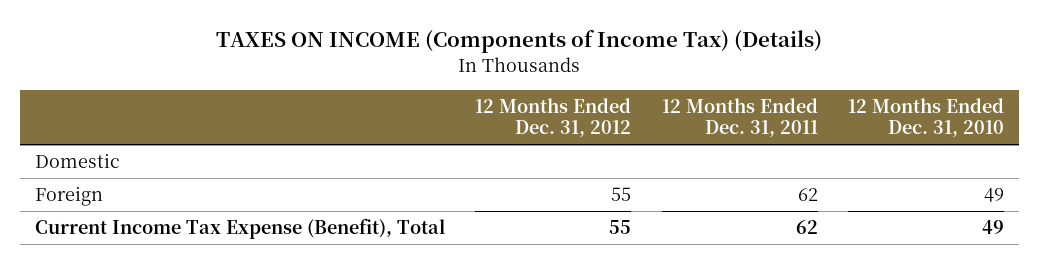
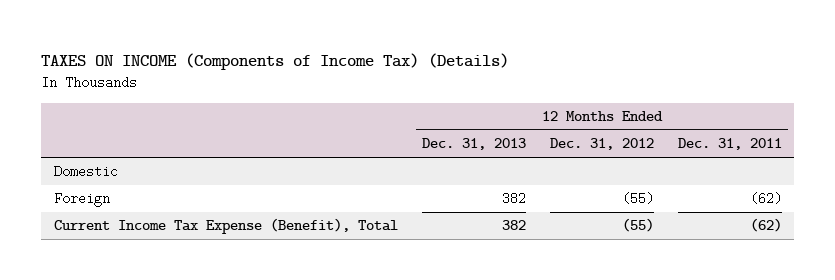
- | 12 Months Ended Dec. 31, 2012 | 12 Months Ended Dec. 31, 2011 | 12 Months Ended Dec. 31, 2010
+ | 12 Months Ended Dec. 31, 2013 | 12 Months Ended Dec. 31, 2012 | 12 Months Ended Dec. 31, 2011
- Foreign | 55 | 62 | 49
- Current Income Tax Expense (Benefit), Total | 55 | 62 | 49
+ Foreign | 382 | (55) | (62)
+ Current Income Tax Expense (Benefit), Total | 382 | (55) | (62)

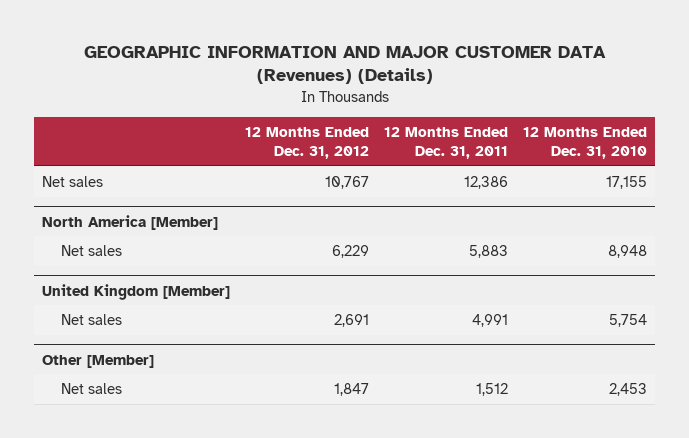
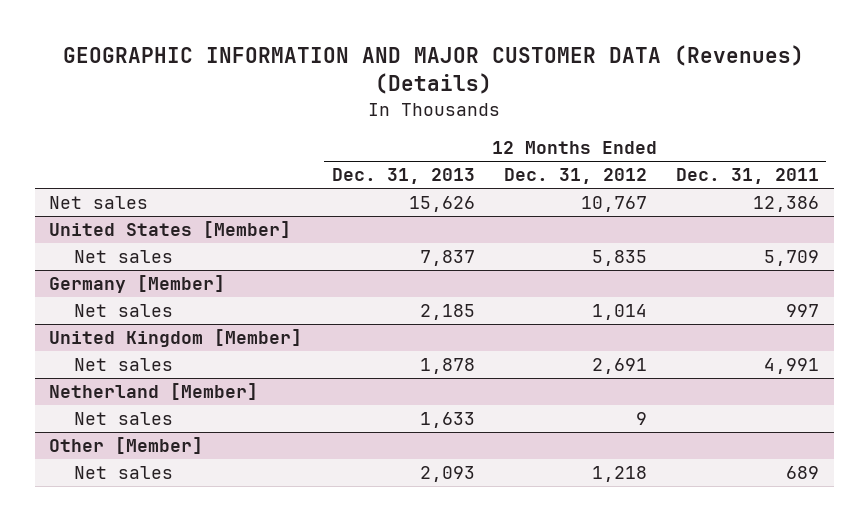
- | 12 Months Ended Dec. 31, 2012 | 12 Months Ended Dec. 31, 2011 | 12 Months Ended Dec. 31, 2010
+ | 12 Months Ended Dec. 31, 2013 | 12 Months Ended Dec. 31, 2012 | 12 Months Ended Dec. 31, 2011
- North America [Member]
- Net sales | 6,229 | 5,883 | 8,948
+ United States [Member]
+ Net sales | 7,837 | 5,835 | 5,709
+ Germany [Member]
+ Net sales | 2,185 | 1,014 | 997
+ Netherland [Member]
+ Net sales | 1,633 | 9 |
@ Other [Member]
- Net sales | 1,847 | 1,512 | 2,453
+ Net sales | 2,093 | 1,218 | 689

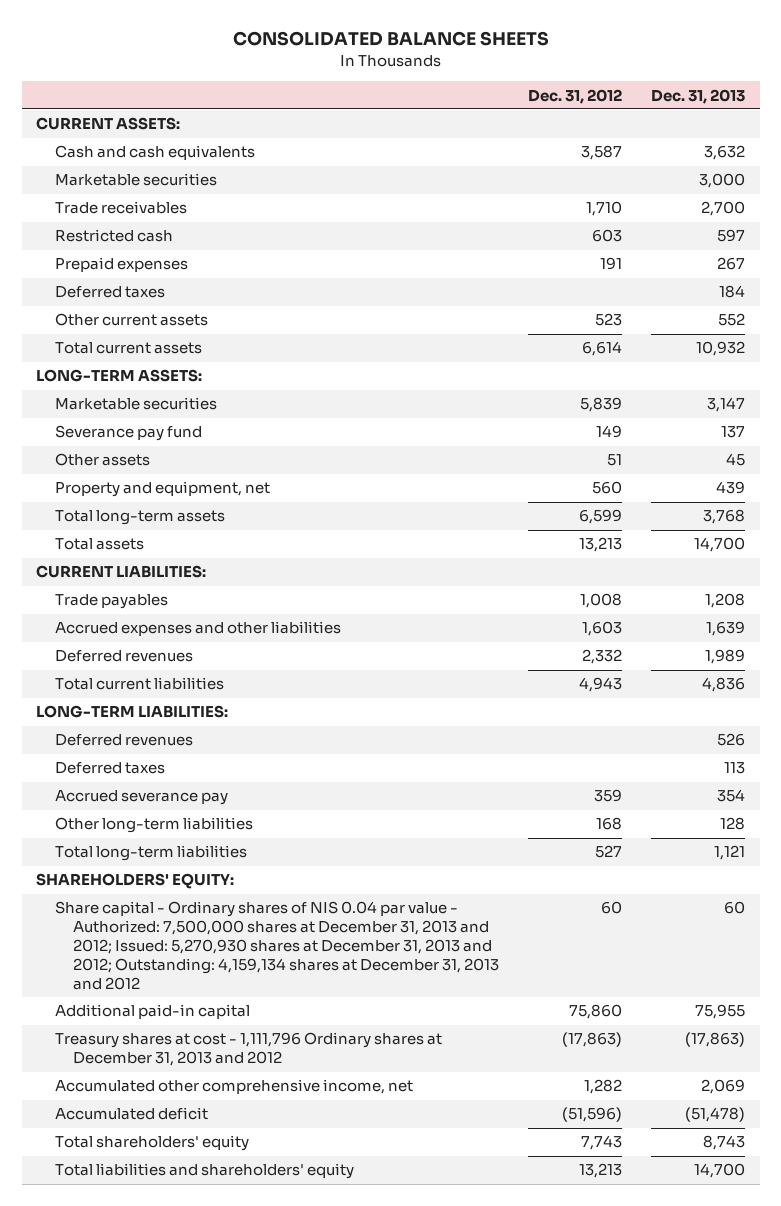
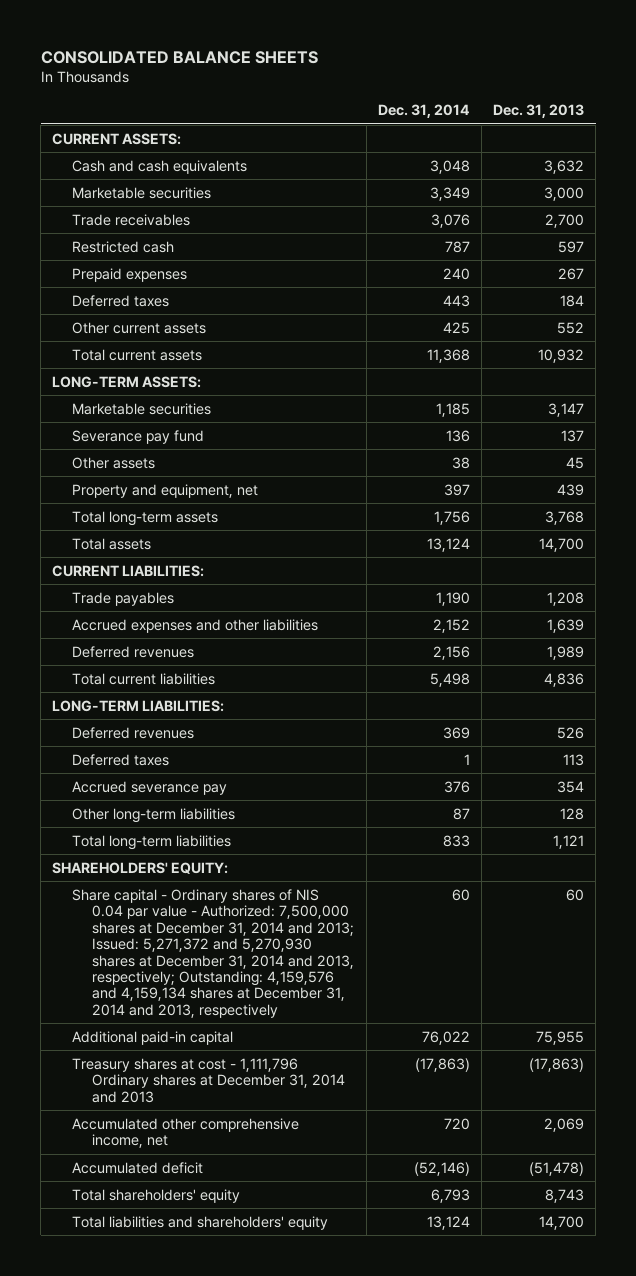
- | Dec. 31, 2012 | Dec. 31, 2013
+ | Dec. 31, 2014 | Dec. 31, 2013
- Share capital - Ordinary shares of NIS 0.04 par value - Authorized: 7,500,000 shares at December 31, 2013 and 2012; Issued: 5,270,930 shares at December 31, 2013 and 2012; Outstanding: 4,159,134 shares at December 31, 2013 and 2012 | 60 | 60
+ Share capital - Ordinary shares of NIS 0.04 par value - Authorized: 7,500,000 shares at December 31, 2014 and 2013; Issued: 5,271,372 and 5,270,930 shares at December 31, 2014 and 2013, respectively; Outstanding: 4,159,576 and 4,159,134 shares at December 31, 2014 and 2013, respectively | 60 | 60
- Treasury shares at cost - 1,111,796 Ordinary shares at December 31, 2013 and 2012 | (17,863) | (17,863)
+ Treasury shares at cost - 1,111,796 Ordinary shares at December 31, 2014 and 2013 | (17,863) | (17,863)

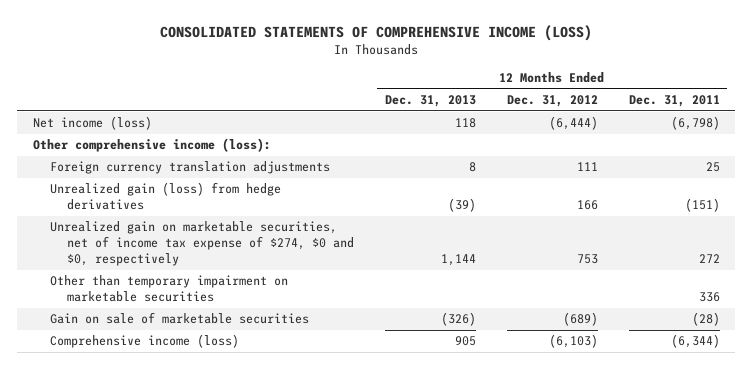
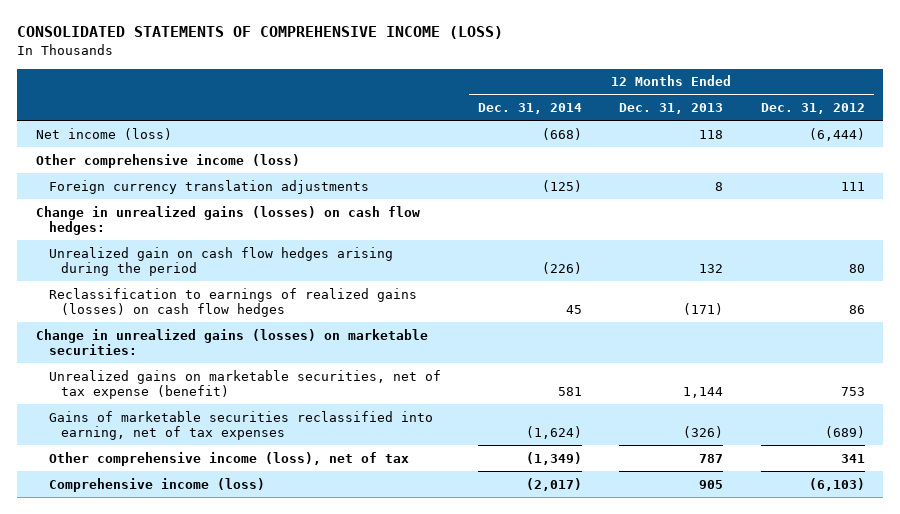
- | 12 Months Ended Dec. 31, 2013 | 12 Months Ended Dec. 31, 2012 | 12 Months Ended Dec. 31, 2011
+ | 12 Months Ended Dec. 31, 2014 | 12 Months Ended Dec. 31, 2013 | 12 Months Ended Dec. 31, 2012
- Other comprehensive income (loss):
+ Other comprehensive income (loss)
- Unrealized gain (loss) from hedge derivatives | (39) | 166 | (151)
- Unrealized gain on marketable securities, net of income tax expense of $274, $0 and $0, respectively | 1,144 | 753 | 272
- Other than temporary impairment on marketable securities | | | 336
- Gain on sale of marketable securities | (326) | (689) | (28)
+ Change in unrealized gains (losses) on cash flow hedges:
+ Unrealized gain on cash flow hedges arising during the period | (226) | 132 | 80
+ Reclassification to earnings of realized gains (losses) on cash flow hedges | 45 | (171) | 86
+ Change in unrealized gains (losses) on marketable securities:
+ Unrealized gains on marketable securities, net of tax expense (benefit) | 581 | 1,144 | 753
+ Gains of marketable securities reclassified into earning, net of tax expenses | (1,624) | (326) | (689)
+ Other comprehensive income (loss), net of tax | (1,349) | 787 | 341

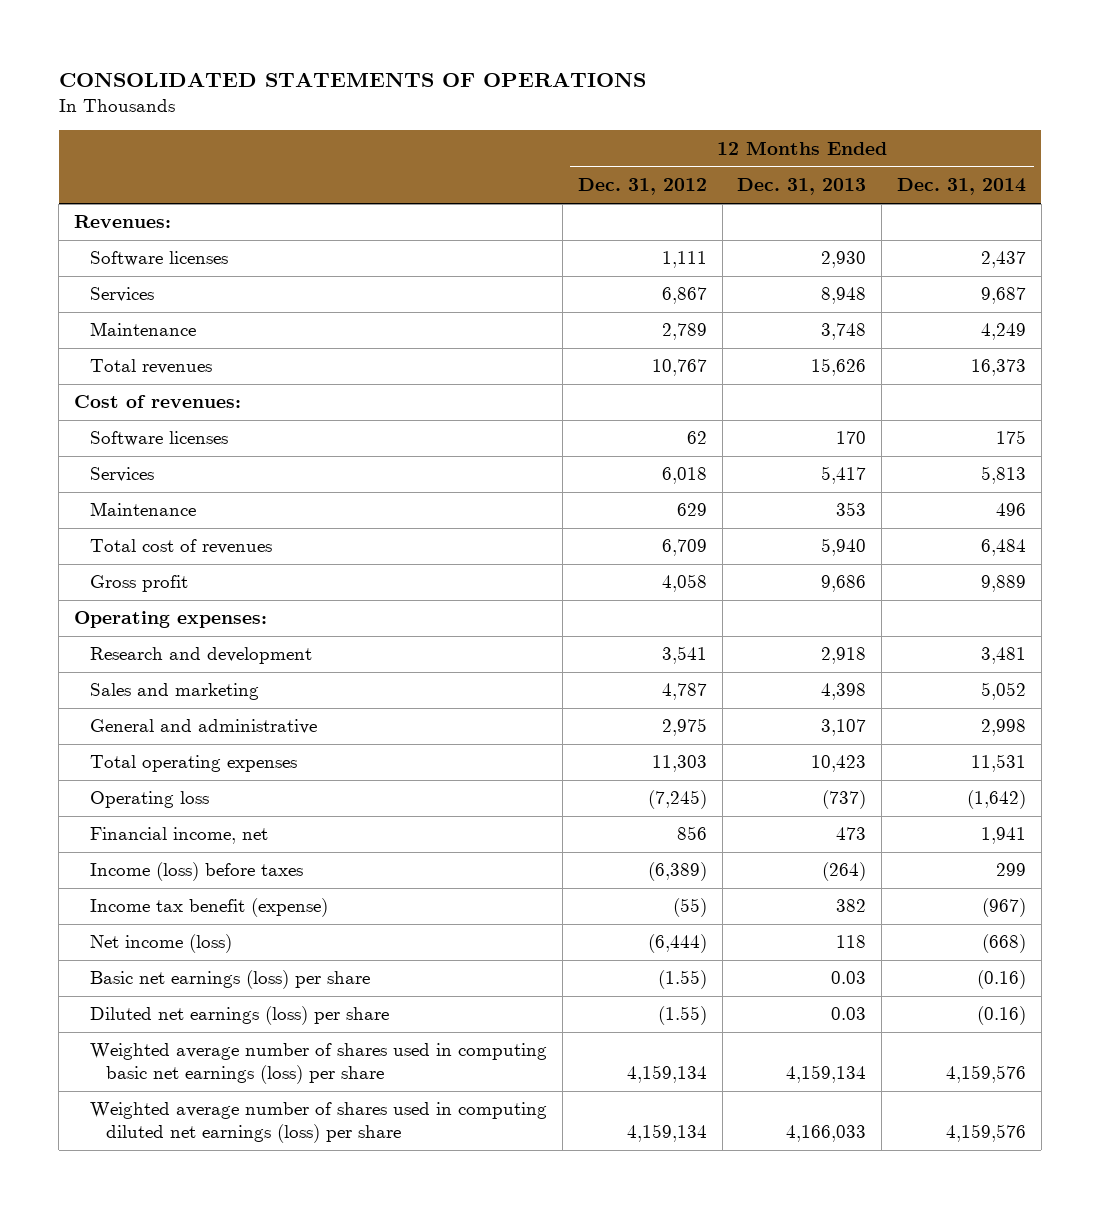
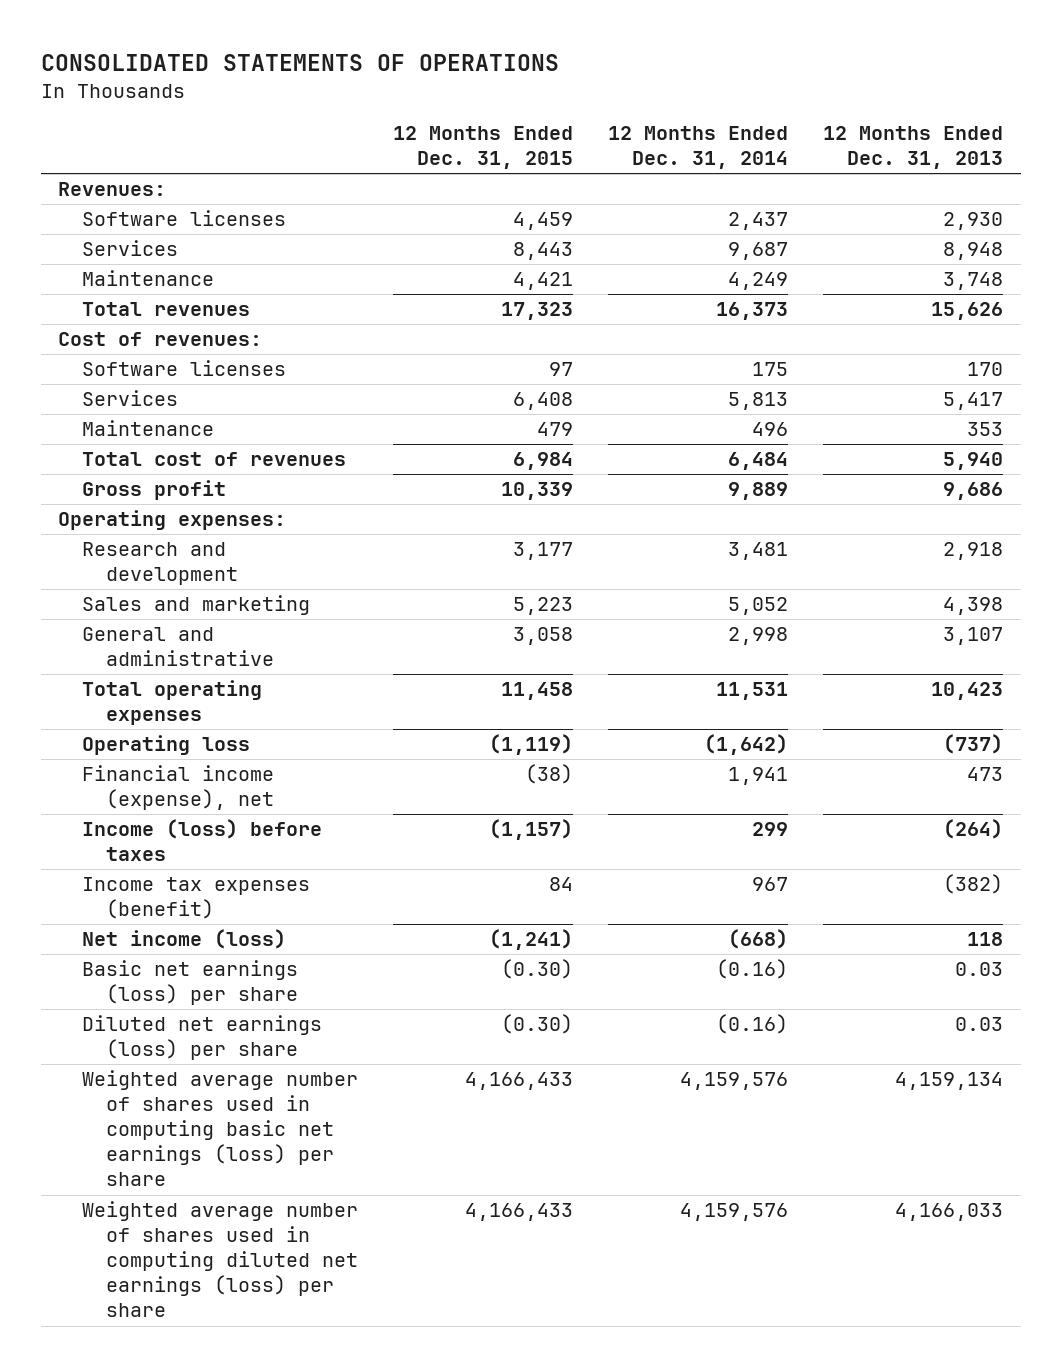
- | 12 Months Ended Dec. 31, 2012 | 12 Months Ended Dec. 31, 2013 | 12 Months Ended Dec. 31, 2014
+ | 12 Months Ended Dec. 31, 2015 | 12 Months Ended Dec. 31, 2014 | 12 Months Ended Dec. 31, 2013
- Financial income, net | 856 | 473 | 1,941
+ Financial income (expense), net | (38) | 1,941 | 473
- Income tax benefit (expense) | (55) | 382 | (967)
+ Income tax expenses (benefit) | 84 | 967 | (382)

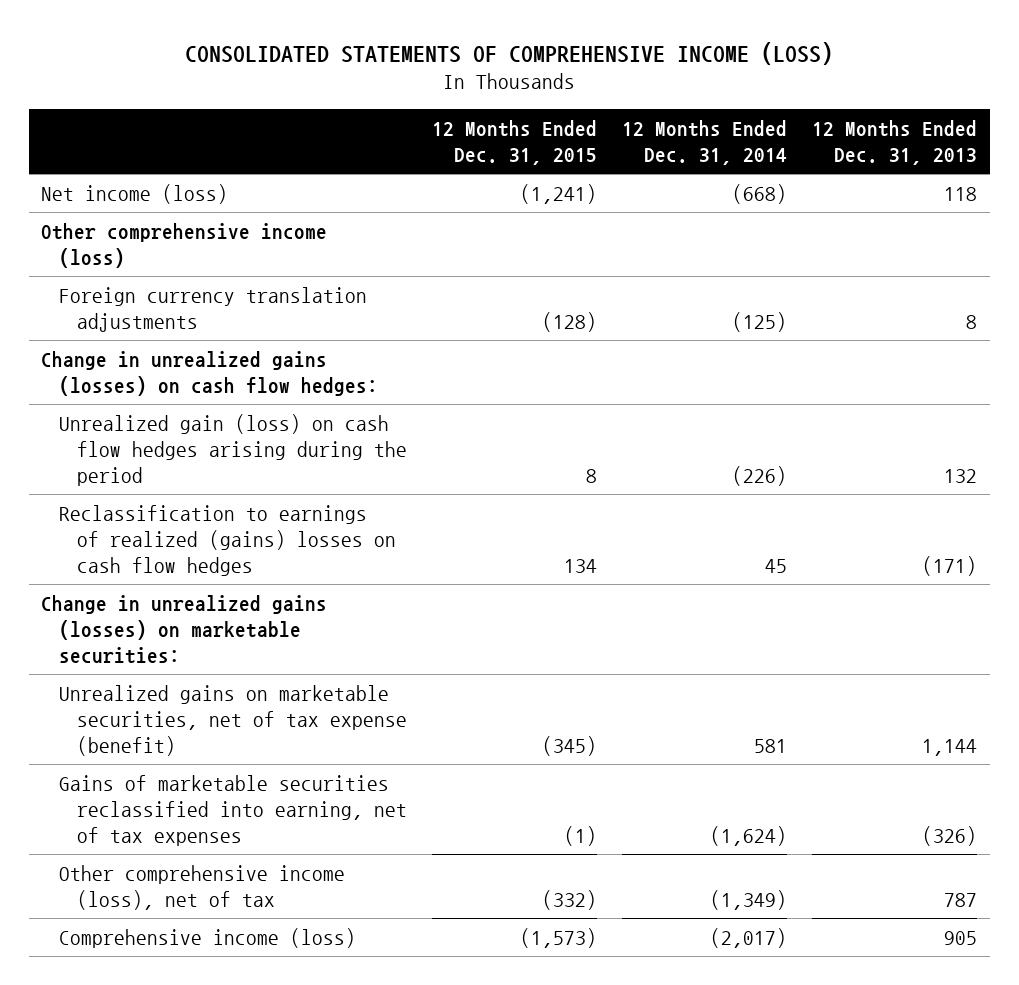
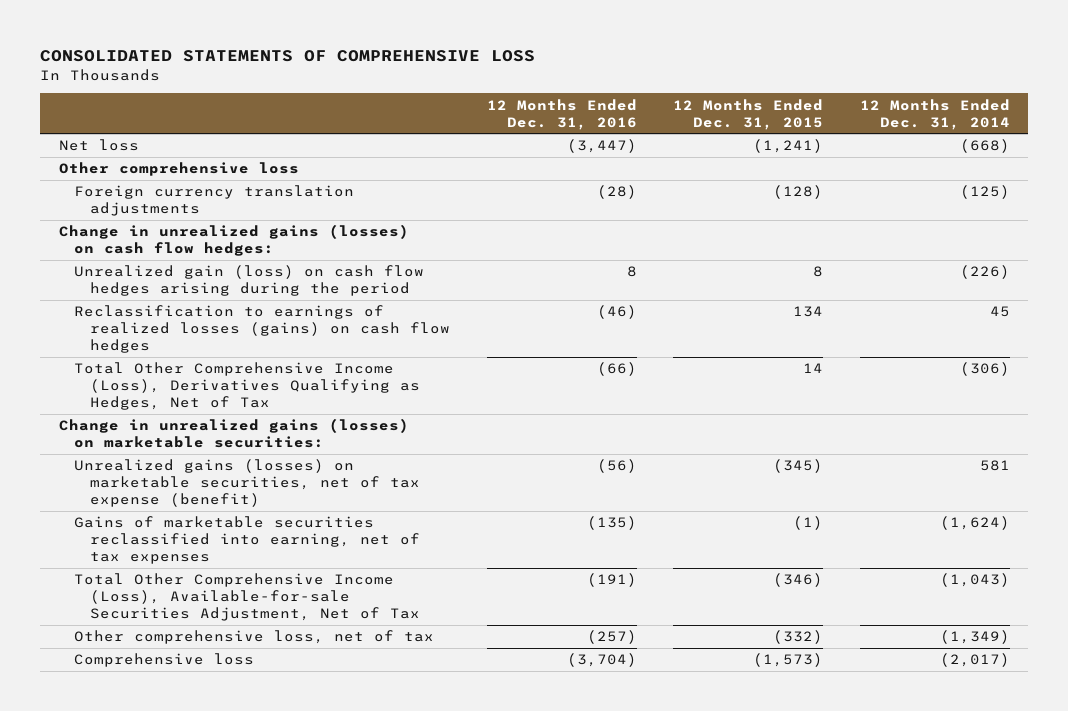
- CONSOLIDATED STATEMENTS OF COMPREHENSIVE INCOME (LOSS)
+ CONSOLIDATED STATEMENTS OF COMPREHENSIVE LOSS
- | 12 Months Ended Dec. 31, 2015 | 12 Months Ended Dec. 31, 2014 | 12 Months Ended Dec. 31, 2013
+ | 12 Months Ended Dec. 31, 2016 | 12 Months Ended Dec. 31, 2015 | 12 Months Ended Dec. 31, 2014
- Net income (loss) | (1,241) | (668) | 118
- Other comprehensive income (loss)
+ Net loss | (3,447) | (1,241) | (668)
+ Other comprehensive loss
- Reclassification to earnings of realized (gains) losses on cash flow hedges | 134 | 45 | (171)
+ Reclassification to earnings of realized losses (gains) on cash flow hedges | (46) | 134 | 45
+ Total Other Comprehensive Income (Loss), Derivatives Qualifying as Hedges, Net of Tax | (66) | 14 | (306)
- Unrealized gains on marketable securities, net of tax expense (benefit) | (345) | 581 | 1,144
+ Unrealized gains (losses) on marketable securities, net of tax expense (benefit) | (56) | (345) | 581
- Other comprehensive income (loss), net of tax | (332) | (1,349) | 787
- Comprehensive income (loss) | (1,573) | (2,017) | 905
+ Total Other Comprehensive Income (Loss), Available-for-sale Securities Adjustment, Net of Tax | (191) | (346) | (1,043)
+ Other comprehensive loss, net of tax | (257) | (332) | (1,349)
+ Comprehensive loss | (3,704) | (1,573) | (2,017)

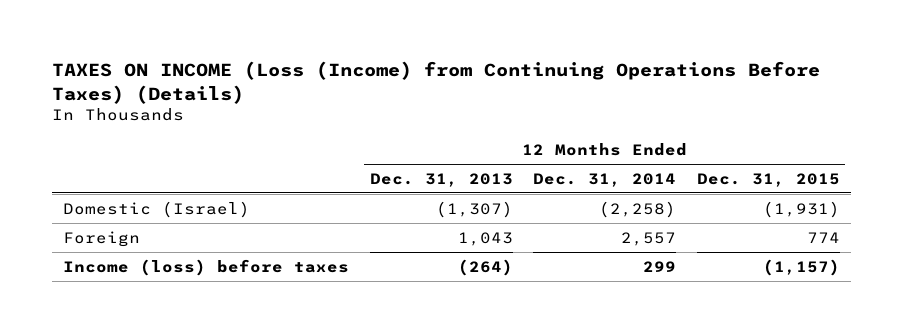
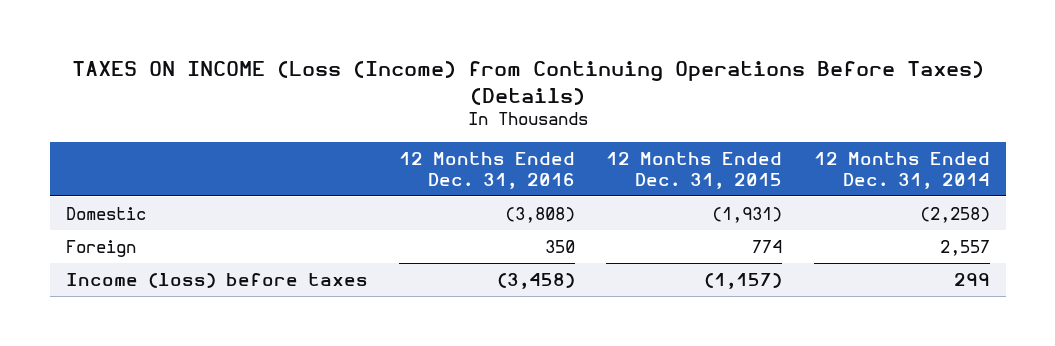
- | 12 Months Ended Dec. 31, 2013 | 12 Months Ended Dec. 31, 2014 | 12 Months Ended Dec. 31, 2015
+ | 12 Months Ended Dec. 31, 2016 | 12 Months Ended Dec. 31, 2015 | 12 Months Ended Dec. 31, 2014
- Domestic (Israel) | (1,307) | (2,258) | (1,931)
+ Domestic | (3,808) | (1,931) | (2,258)

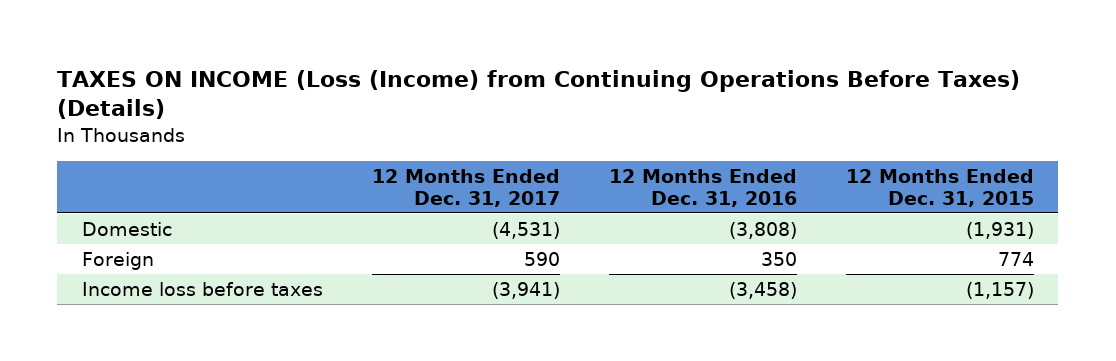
- | 12 Months Ended Dec. 31, 2016 | 12 Months Ended Dec. 31, 2015 | 12 Months Ended Dec. 31, 2014
+ | 12 Months Ended Dec. 31, 2017 | 12 Months Ended Dec. 31, 2016 | 12 Months Ended Dec. 31, 2015
- Income (loss) before taxes | (3,458) | (1,157) | 299
+ Income loss before taxes | (3,941) | (3,458) | (1,157)

